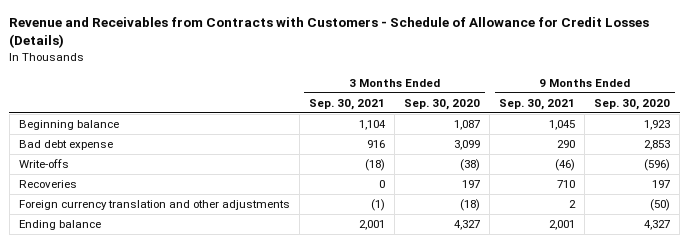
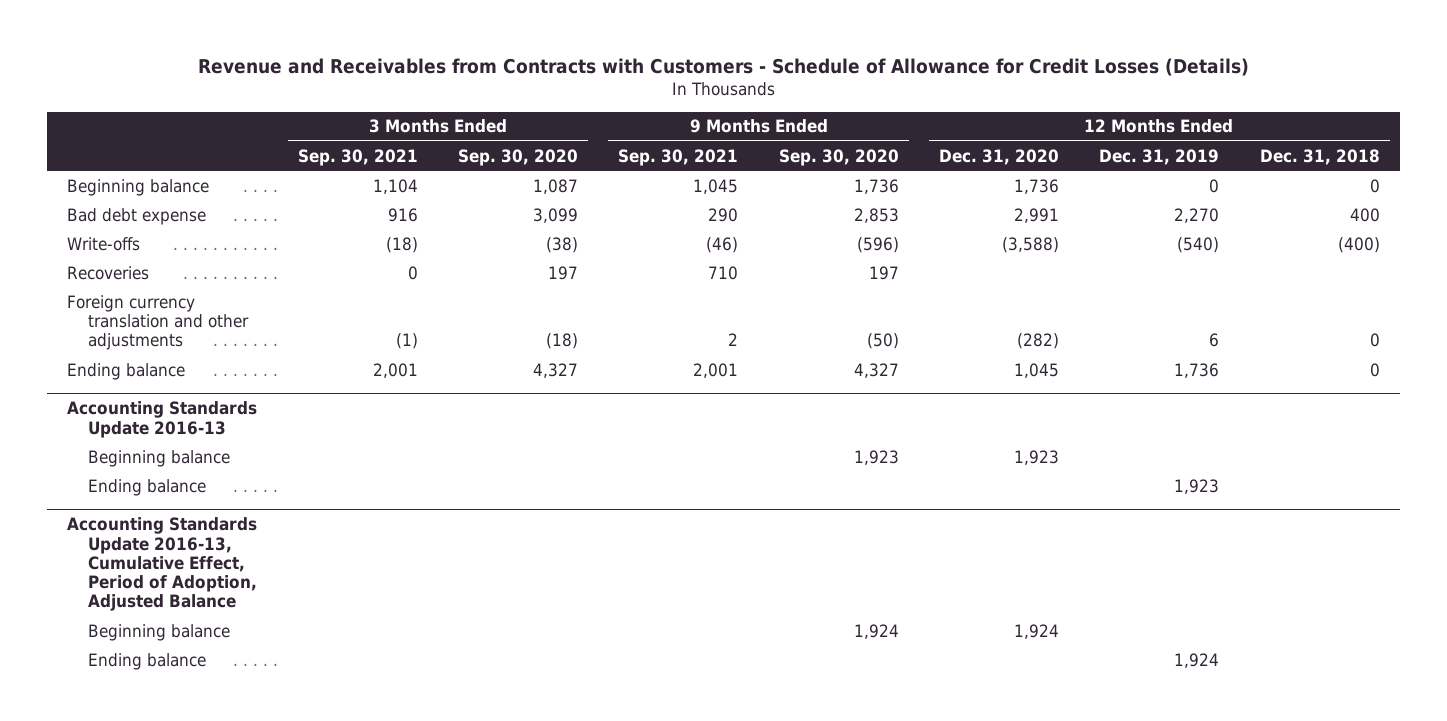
- | 3 Months Ended Sep. 30, 2021 | 3 Months Ended Sep. 30, 2020 | 9 Months Ended Sep. 30, 2021 | 9 Months Ended Sep. 30, 2020
+ | 3 Months Ended Sep. 30, 2021 | 3 Months Ended Sep. 30, 2020 | 9 Months Ended Sep. 30, 2021 | 9 Months Ended Sep. 30, 2020 | 12 Months Ended Dec. 31, 2020 | 12 Months Ended Dec. 31, 2019 | 12 Months Ended Dec. 31, 2018
- Beginning balance | 1,104 | 1,087 | 1,045 | 1,923
+ Beginning balance | 1,104 | 1,087 | 1,045 | 1,736 | 1,736 | 0 | 0
+ Accounting Standards Update 2016-13
+ Beginning balance | | | | 1,923 | 1,923 | |
+ Ending balance | | | | | | 1,923 |
+ Accounting Standards Update 2016-13, Cumulative Effect, Period of Adoption, Adjusted Balance
+ Beginning balance | | | | 1,924 | 1,924 | |
+ Ending balance | | | | | | 1,924 |

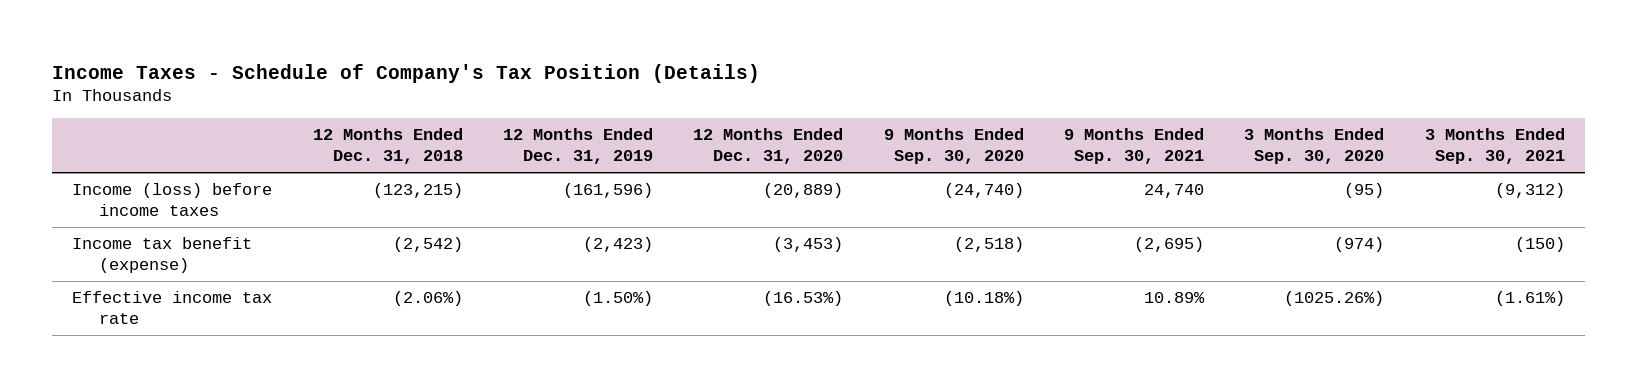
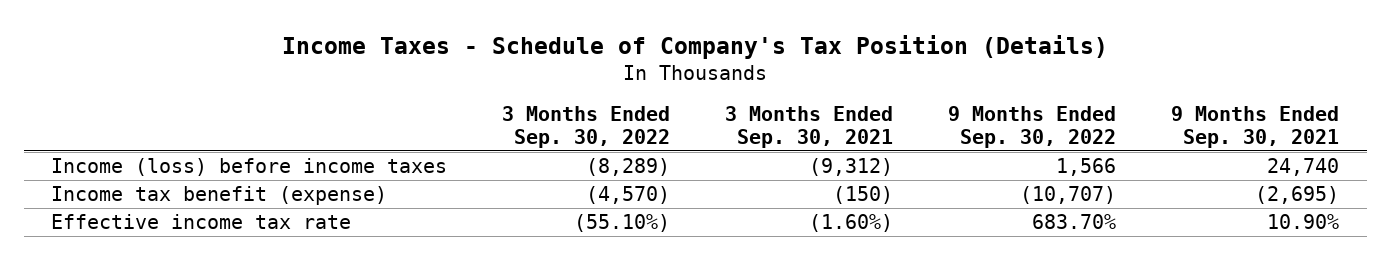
- | 12 Months Ended Dec. 31, 2018 | 12 Months Ended Dec. 31, 2019 | 12 Months Ended Dec. 31, 2020 | 9 Months Ended Sep. 30, 2020 | 9 Months Ended Sep. 30, 2021 | 3 Months Ended Sep. 30, 2020 | 3 Months Ended Sep. 30, 2021
+ | 3 Months Ended Sep. 30, 2022 | 3 Months Ended Sep. 30, 2021 | 9 Months Ended Sep. 30, 2022 | 9 Months Ended Sep. 30, 2021
- Effective income tax rate | (2.06%) | (1.50%) | (16.53%) | (10.18%) | 10.89% | (1025.26%) | (1.61%)
+ Effective income tax rate | (55.10%) | (1.60%) | 683.70% | 10.90%

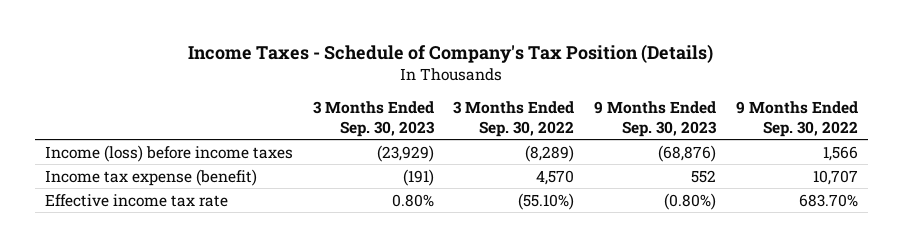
- | 3 Months Ended Sep. 30, 2022 | 3 Months Ended Sep. 30, 2021 | 9 Months Ended Sep. 30, 2022 | 9 Months Ended Sep. 30, 2021
+ | 3 Months Ended Sep. 30, 2023 | 3 Months Ended Sep. 30, 2022 | 9 Months Ended Sep. 30, 2023 | 9 Months Ended Sep. 30, 2022
- Income tax benefit (expense) | (4,570) | (150) | (10,707) | (2,695)
+ Income tax expense (benefit) | (191) | 4,570 | 552 | 10,707

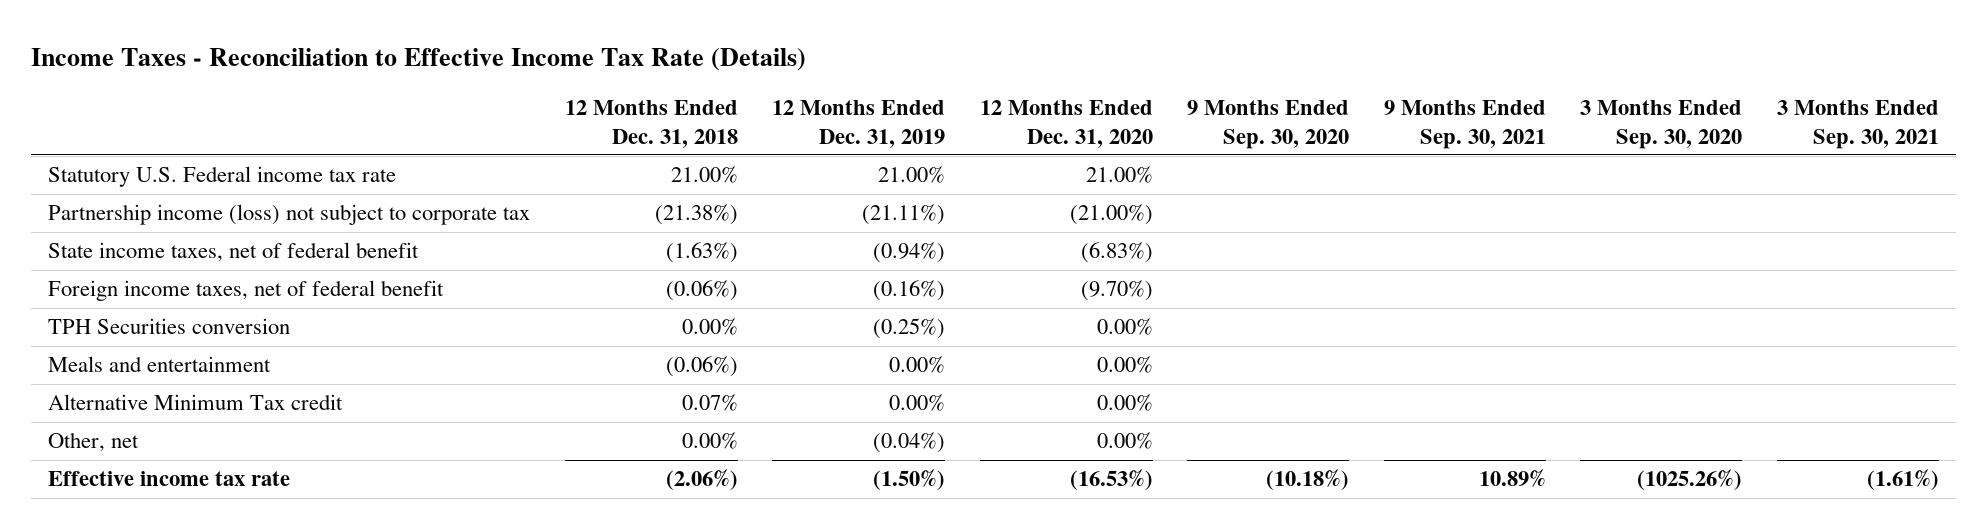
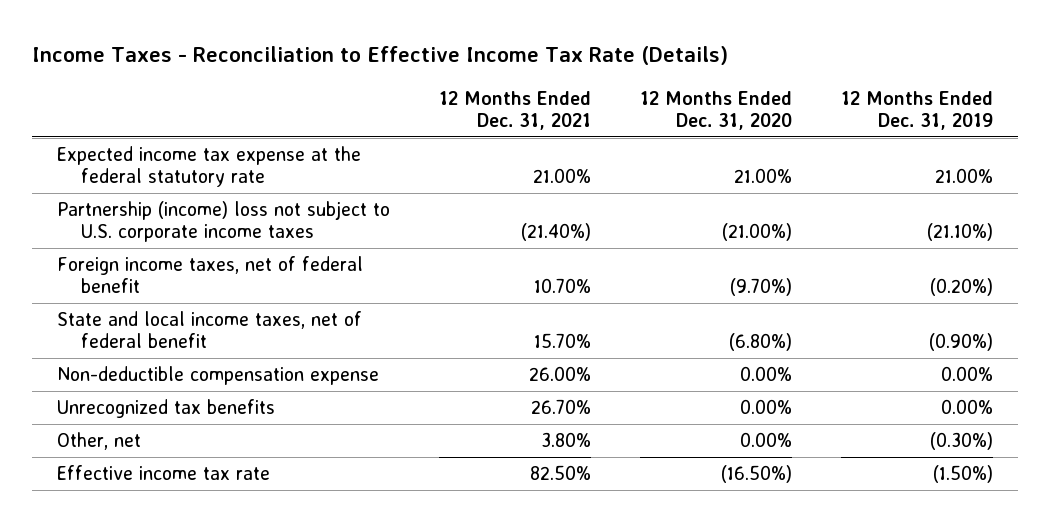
- | 12 Months Ended Dec. 31, 2018 | 12 Months Ended Dec. 31, 2019 | 12 Months Ended Dec. 31, 2020 | 9 Months Ended Sep. 30, 2020 | 9 Months Ended Sep. 30, 2021 | 3 Months Ended Sep. 30, 2020 | 3 Months Ended Sep. 30, 2021
+ | 12 Months Ended Dec. 31, 2021 | 12 Months Ended Dec. 31, 2020 | 12 Months Ended Dec. 31, 2019
- Statutory U.S. Federal income tax rate | 21.00% | 21.00% | 21.00% | | | |
- Partnership income (loss) not subject to corporate tax | (21.38%) | (21.11%) | (21.00%) | | | |
- State income taxes, net of federal benefit | (1.63%) | (0.94%) | (6.83%) | | | |
- Foreign income taxes, net of federal benefit | (0.06%) | (0.16%) | (9.70%) | | | |
- TPH Securities conversion | 0.00% | (0.25%) | 0.00% | | | |
- Meals and entertainment | (0.06%) | 0.00% | 0.00% | | | |
- Alternative Minimum Tax credit | 0.07% | 0.00% | 0.00% | | | |
- Other, net | 0.00% | (0.04%) | 0.00% | | | |
- Effective income tax rate | (2.06%) | (1.50%) | (16.53%) | (10.18%) | 10.89% | (1025.26%) | (1.61%)
+ Expected income tax expense at the federal statutory rate | 21.00% | 21.00% | 21.00%
+ Partnership (income) loss not subject to U.S. corporate income taxes | (21.40%) | (21.00%) | (21.10%)
+ Foreign income taxes, net of federal benefit | 10.70% | (9.70%) | (0.20%)
+ State and local income taxes, net of federal benefit | 15.70% | (6.80%) | (0.90%)
+ Non-deductible compensation expense | 26.00% | 0.00% | 0.00%
+ Unrecognized tax benefits | 26.70% | 0.00% | 0.00%
+ Other, net | 3.80% | 0.00% | (0.30%)
+ Effective income tax rate | 82.50% | (16.50%) | (1.50%)

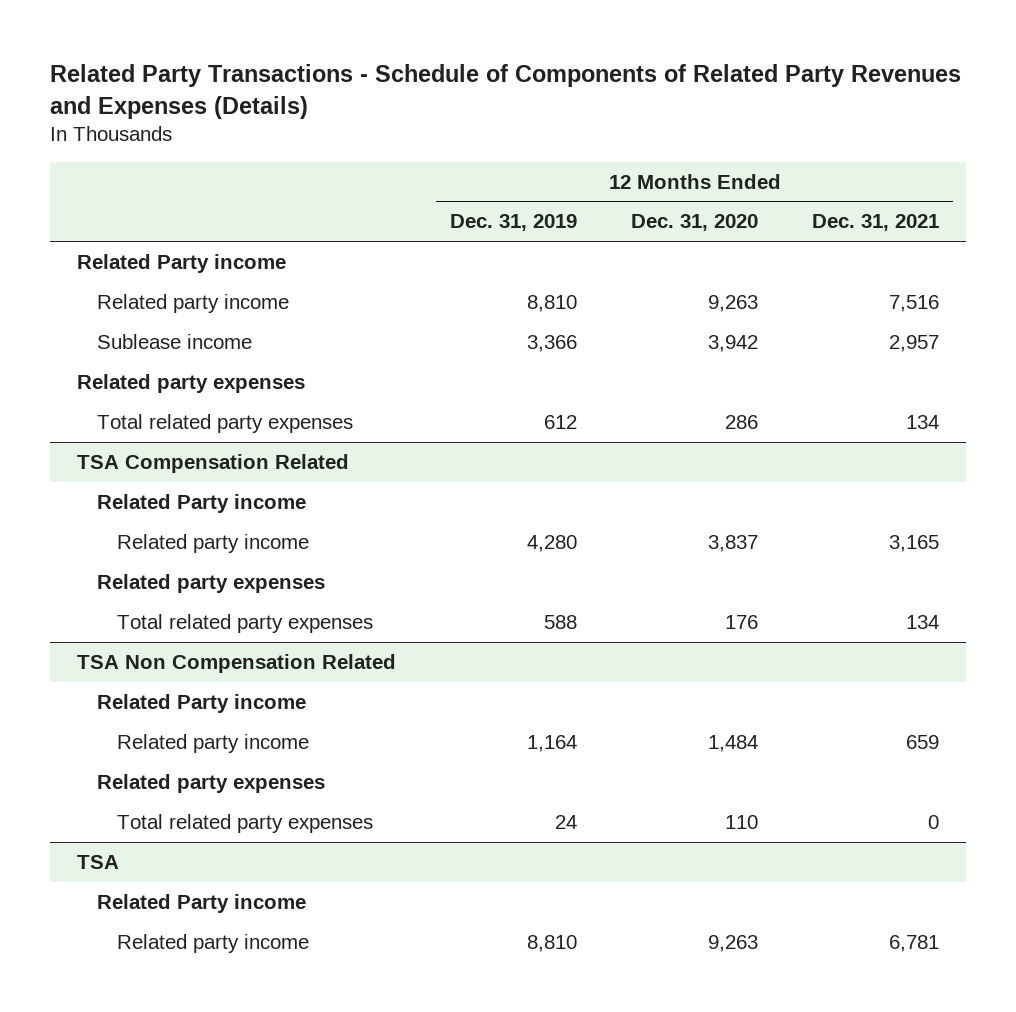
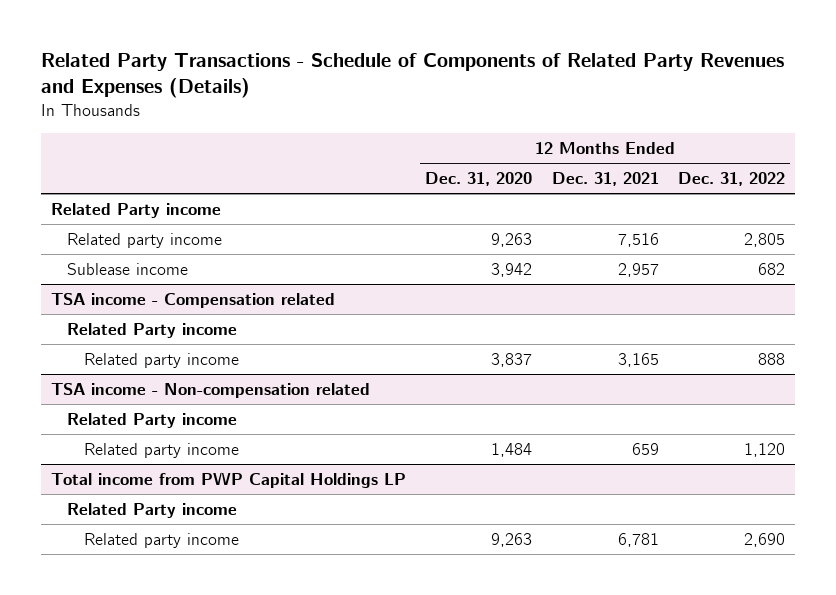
- | 12 Months Ended Dec. 31, 2019 | 12 Months Ended Dec. 31, 2020 | 12 Months Ended Dec. 31, 2021
+ | 12 Months Ended Dec. 31, 2020 | 12 Months Ended Dec. 31, 2021 | 12 Months Ended Dec. 31, 2022
- Related party expenses
- Total related party expenses | 612 | 286 | 134
- TSA Compensation Related
+ TSA income - Compensation related
- Related party expenses
- Total related party expenses | 588 | 176 | 134
- TSA Non Compensation Related
+ TSA income - Non-compensation related
- Related party expenses
- Total related party expenses | 24 | 110 | 0
- TSA
+ Total income from PWP Capital Holdings LP

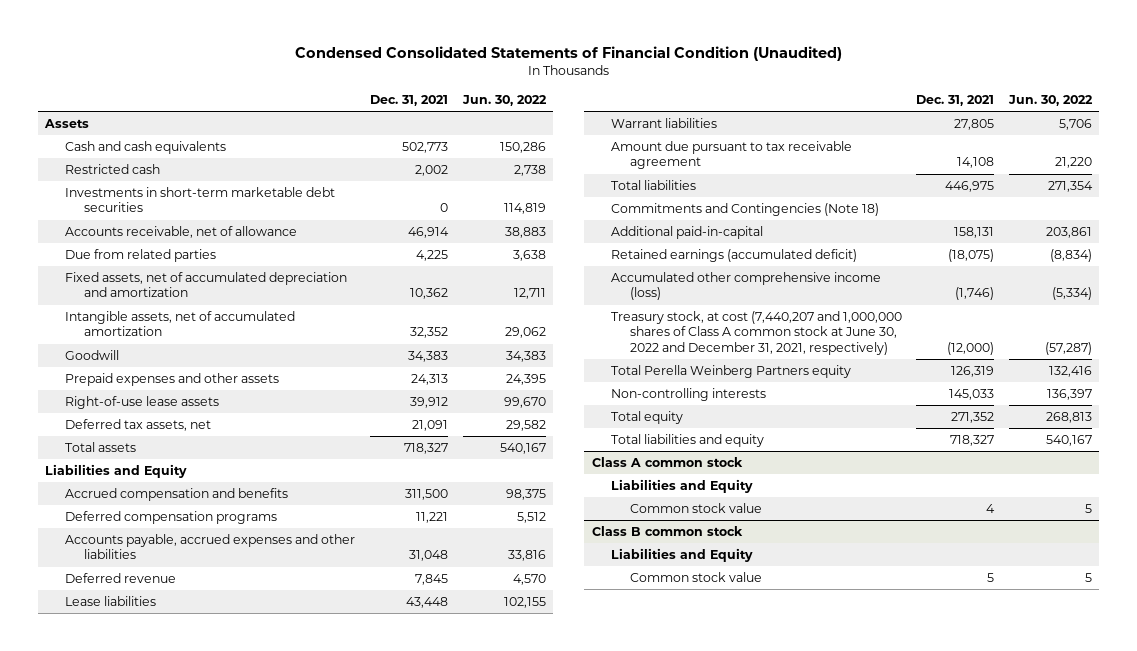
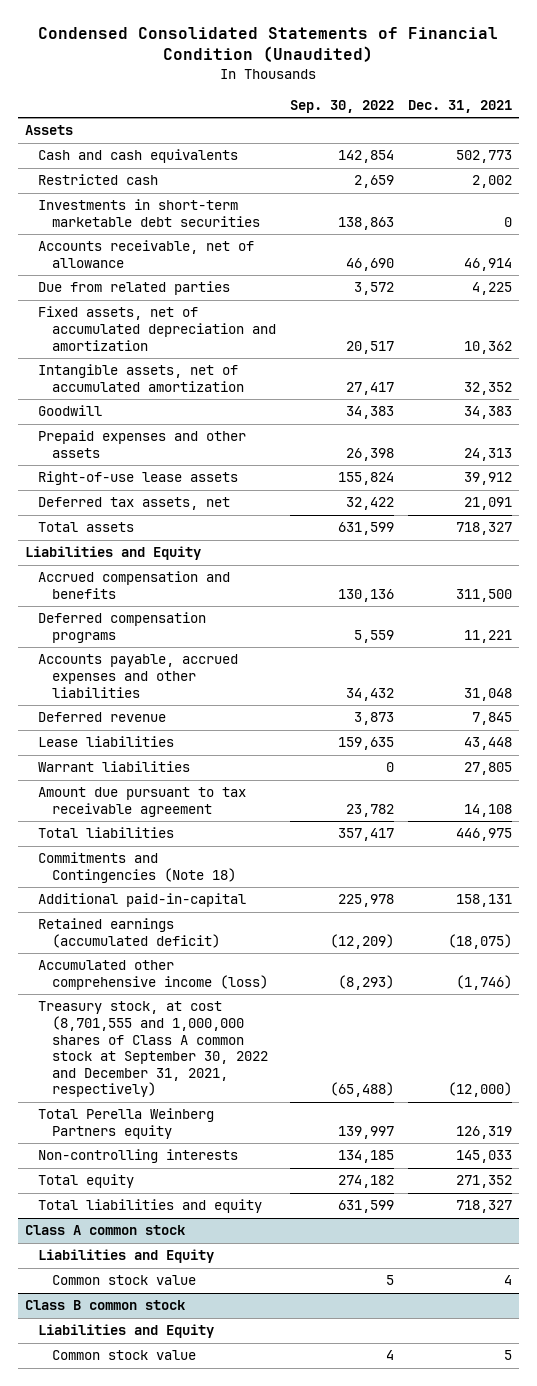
- | Dec. 31, 2021 | Jun. 30, 2022
+ | Sep. 30, 2022 | Dec. 31, 2021
- Treasury stock, at cost (7,440,207 and 1,000,000 shares of Class A common stock at June 30, 2022 and December 31, 2021, respectively) | (12,000) | (57,287)
+ Treasury stock, at cost (8,701,555 and 1,000,000 shares of Class A common stock at September 30, 2022 and December 31, 2021, respectively) | (65,488) | (12,000)

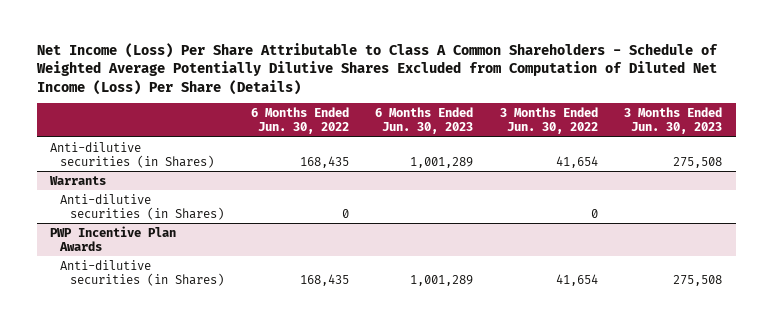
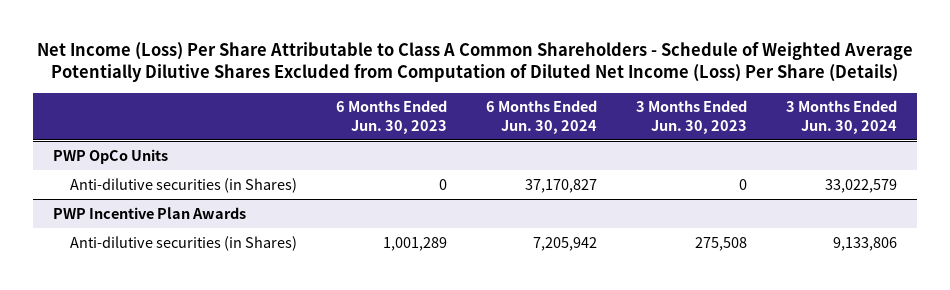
- | 6 Months Ended Jun. 30, 2022 | 6 Months Ended Jun. 30, 2023 | 3 Months Ended Jun. 30, 2022 | 3 Months Ended Jun. 30, 2023
+ | 6 Months Ended Jun. 30, 2023 | 6 Months Ended Jun. 30, 2024 | 3 Months Ended Jun. 30, 2023 | 3 Months Ended Jun. 30, 2024
- Anti-dilutive securities (in Shares) | 168,435 | 1,001,289 | 41,654 | 275,508
- Warrants
- Anti-dilutive securities (in Shares) | 0 | | 0 |
+ PWP OpCo Units
+ Anti-dilutive securities (in Shares) | 0 | 37,170,827 | 0 | 33,022,579

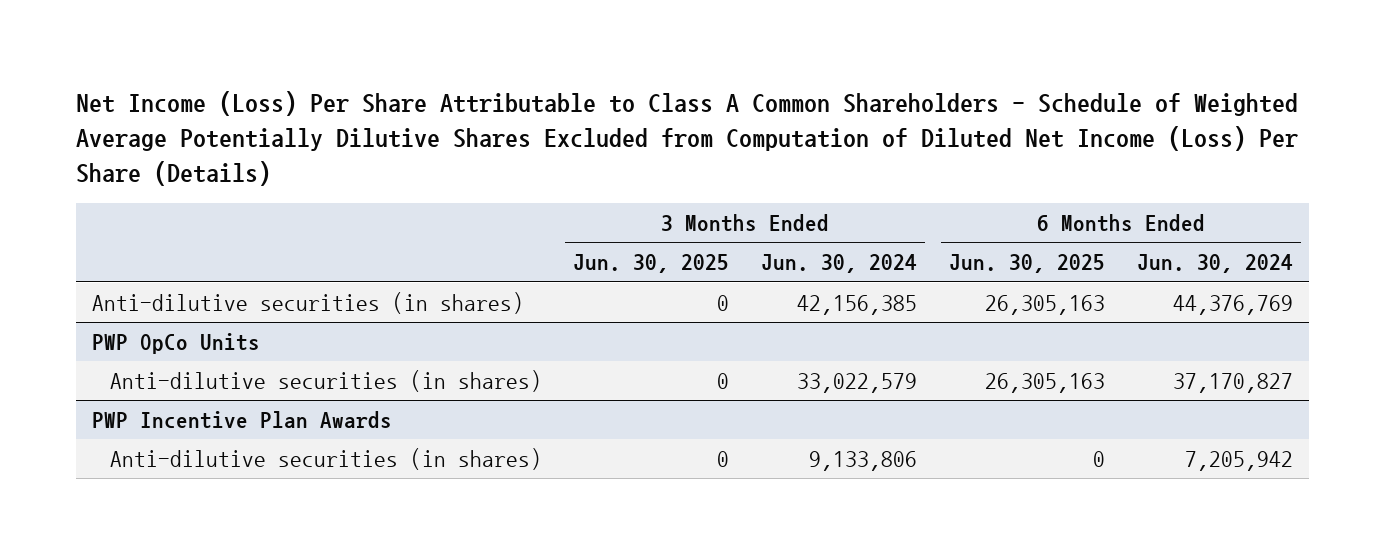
- | 6 Months Ended Jun. 30, 2023 | 6 Months Ended Jun. 30, 2024 | 3 Months Ended Jun. 30, 2023 | 3 Months Ended Jun. 30, 2024
+ | 3 Months Ended Jun. 30, 2025 | 3 Months Ended Jun. 30, 2024 | 6 Months Ended Jun. 30, 2025 | 6 Months Ended Jun. 30, 2024
+ Anti-dilutive securities (in shares) | 0 | 42,156,385 | 26,305,163 | 44,376,769
@ PWP OpCo Units
- Anti-dilutive securities (in Shares) | 0 | 37,170,827 | 0 | 33,022,579
+ Anti-dilutive securities (in shares) | 0 | 33,022,579 | 26,305,163 | 37,170,827
@ PWP Incentive Plan Awards
- Anti-dilutive securities (in Shares) | 1,001,289 | 7,205,942 | 275,508 | 9,133,806
+ Anti-dilutive securities (in shares) | 0 | 9,133,806 | 0 | 7,205,942

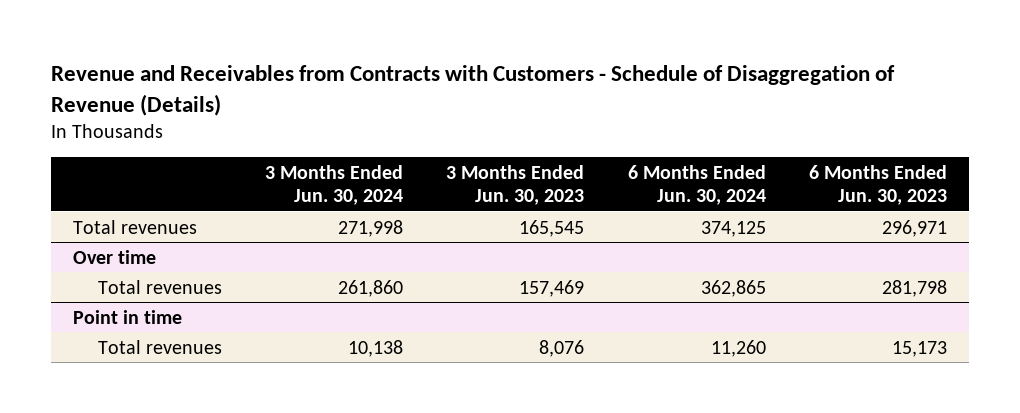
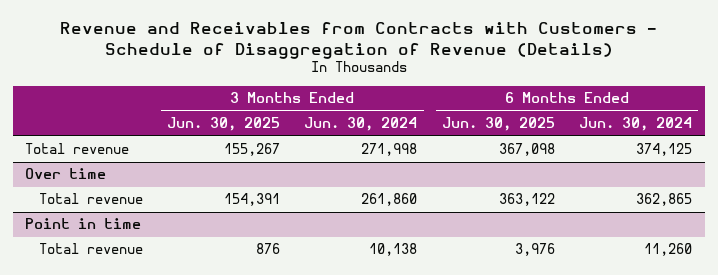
- | 3 Months Ended Jun. 30, 2024 | 3 Months Ended Jun. 30, 2023 | 6 Months Ended Jun. 30, 2024 | 6 Months Ended Jun. 30, 2023
+ | 3 Months Ended Jun. 30, 2025 | 3 Months Ended Jun. 30, 2024 | 6 Months Ended Jun. 30, 2025 | 6 Months Ended Jun. 30, 2024
- Total revenues | 271,998 | 165,545 | 374,125 | 296,971
+ Total revenue | 155,267 | 271,998 | 367,098 | 374,125
@ Over time
- Total revenues | 261,860 | 157,469 | 362,865 | 281,798
+ Total revenue | 154,391 | 261,860 | 363,122 | 362,865
@ Point in time
- Total revenues | 10,138 | 8,076 | 11,260 | 15,173
+ Total revenue | 876 | 10,138 | 3,976 | 11,260

